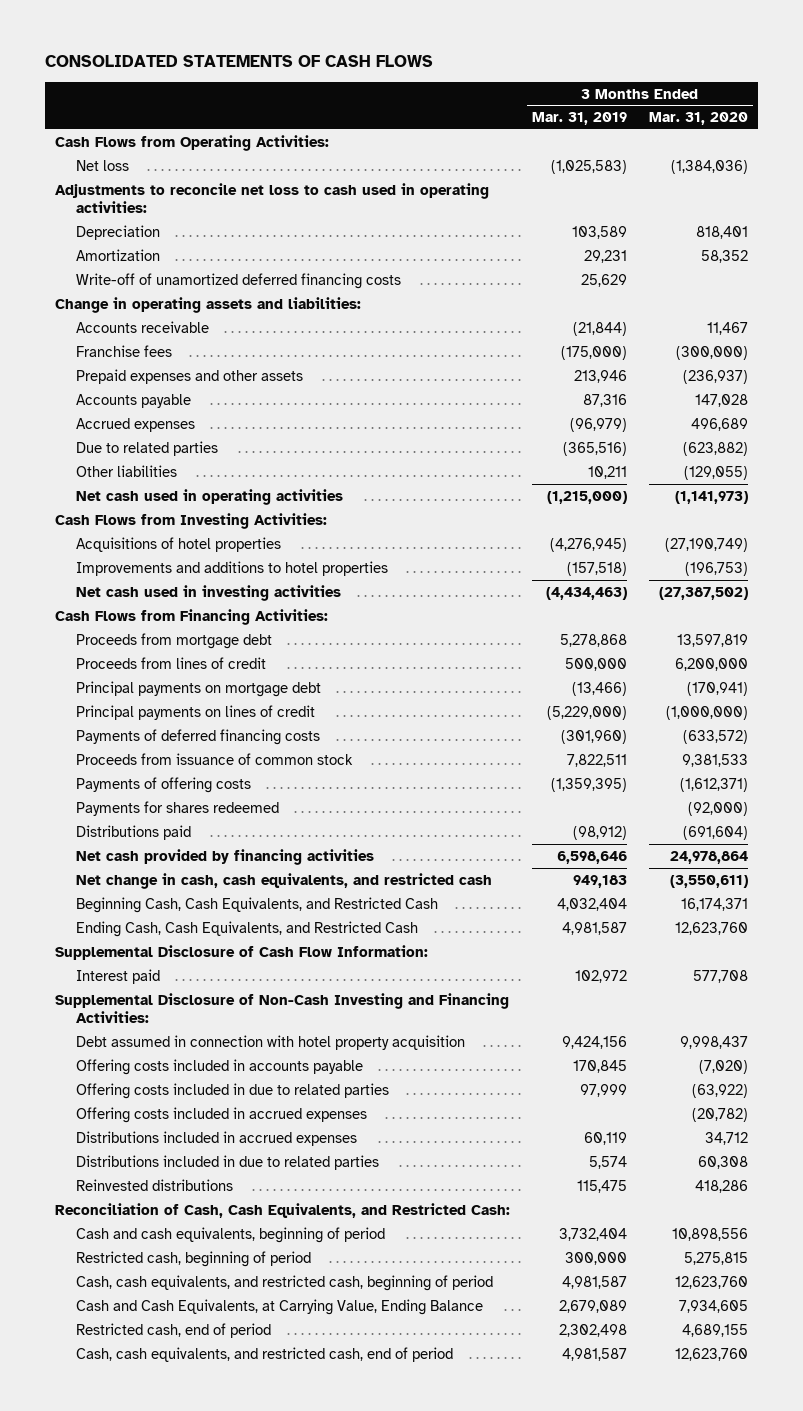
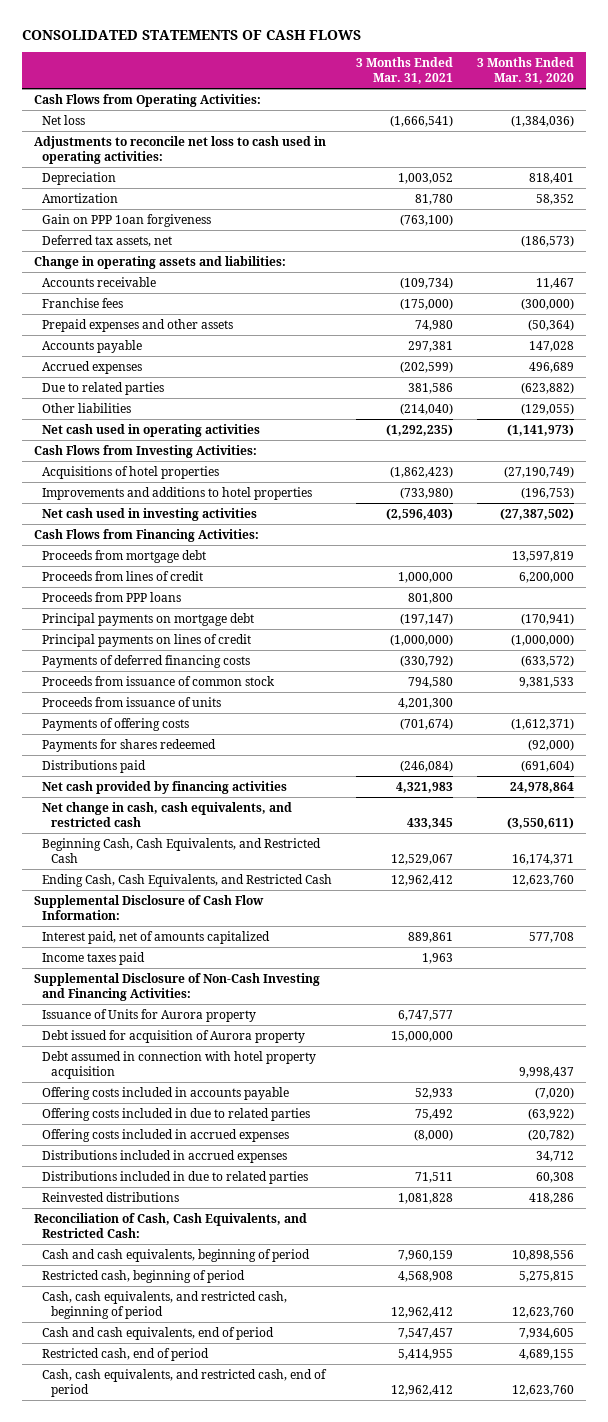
- | 3 Months Ended Mar. 31, 2019 | 3 Months Ended Mar. 31, 2020
+ | 3 Months Ended Mar. 31, 2021 | 3 Months Ended Mar. 31, 2020
- Write-off of unamortized deferred financing costs | 25,629 |
+ Gain on PPP 1oan forgiveness | (763,100) |
+ Deferred tax assets, net | | (186,573)
- Prepaid expenses and other assets | 213,946 | (236,937)
+ Prepaid expenses and other assets | 74,980 | (50,364)
+ Proceeds from PPP loans | 801,800 |
+ Proceeds from issuance of units | 4,201,300 |
- Interest paid | 102,972 | 577,708
+ Interest paid, net of amounts capitalized | 889,861 | 577,708
+ Income taxes paid | 1,963 |
+ Issuance of Units for Aurora property | 6,747,577 |
+ Debt issued for acquisition of Aurora property | 15,000,000 |
- Cash and Cash Equivalents, at Carrying Value, Ending Balance | 2,679,089 | 7,934,605
+ Cash and cash equivalents, end of period | 7,547,457 | 7,934,605

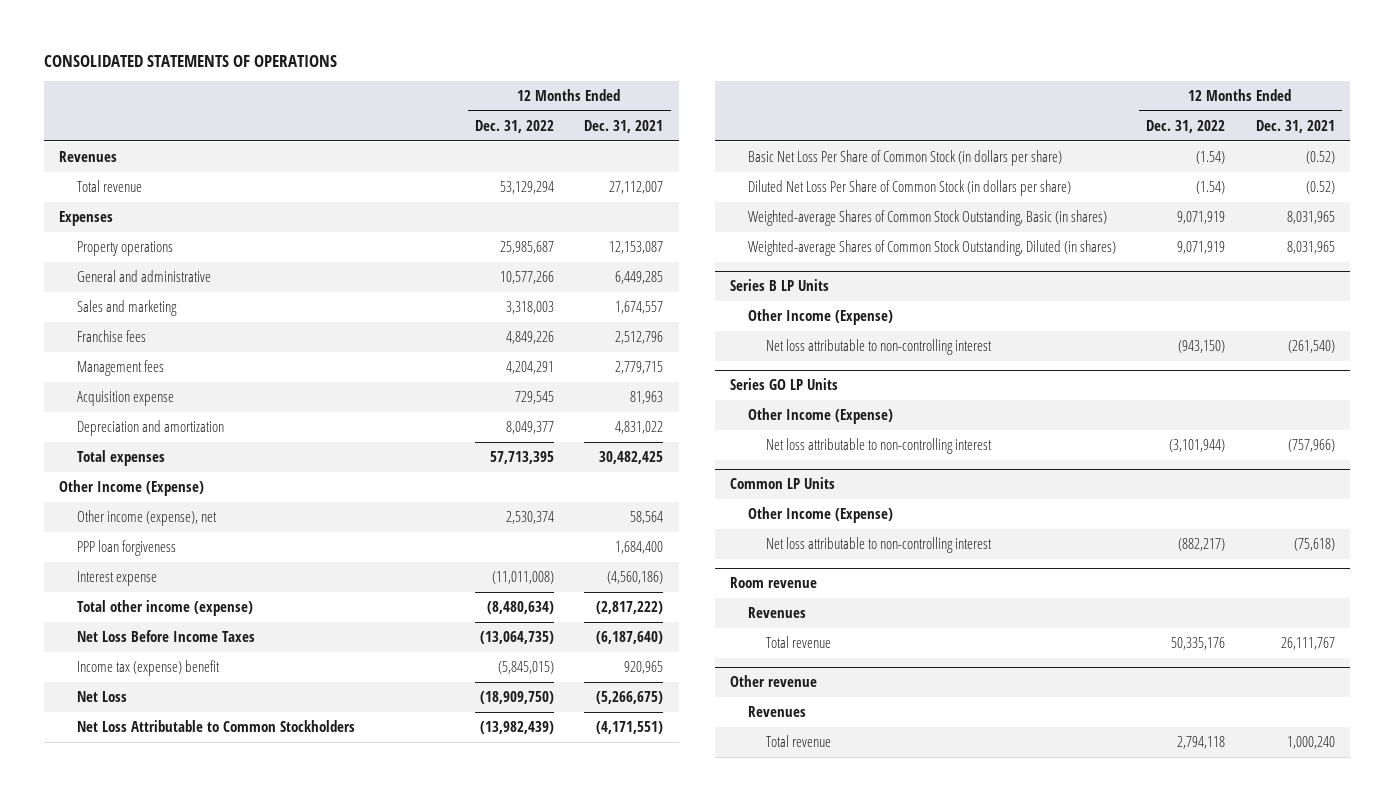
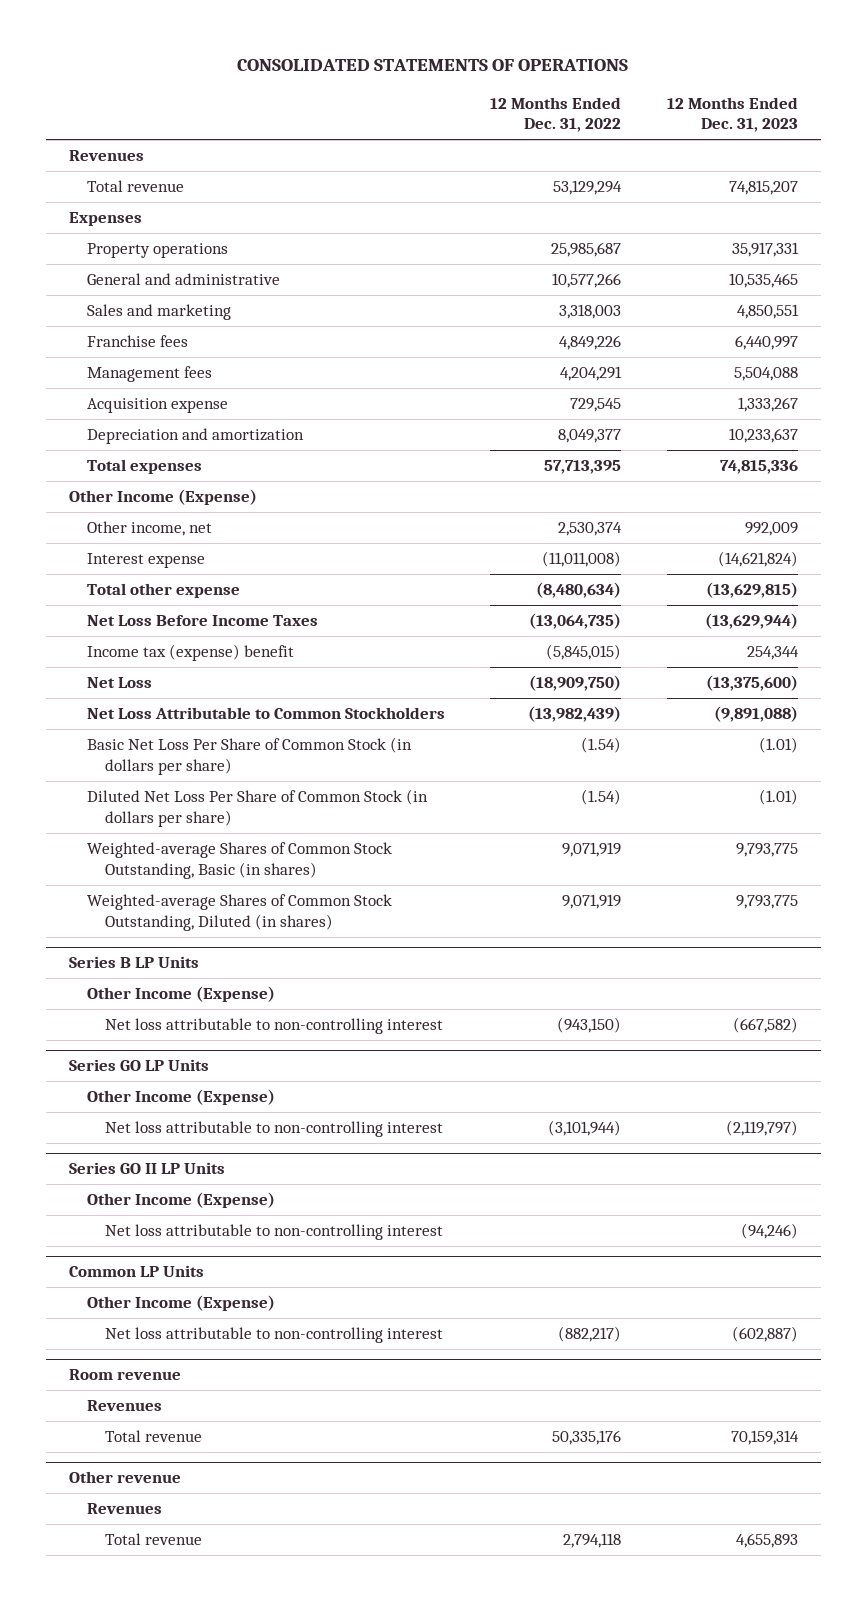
- | 12 Months Ended Dec. 31, 2022 | 12 Months Ended Dec. 31, 2021
+ | 12 Months Ended Dec. 31, 2022 | 12 Months Ended Dec. 31, 2023
- Other income (expense), net | 2,530,374 | 58,564
- PPP loan forgiveness | | 1,684,400
+ Other income, net | 2,530,374 | 992,009
- Total other income (expense) | (8,480,634) | (2,817,222)
+ Total other expense | (8,480,634) | (13,629,815)
+ Series GO II LP Units
+ Other Income (Expense)
+ Net loss attributable to non-controlling interest | | (94,246)

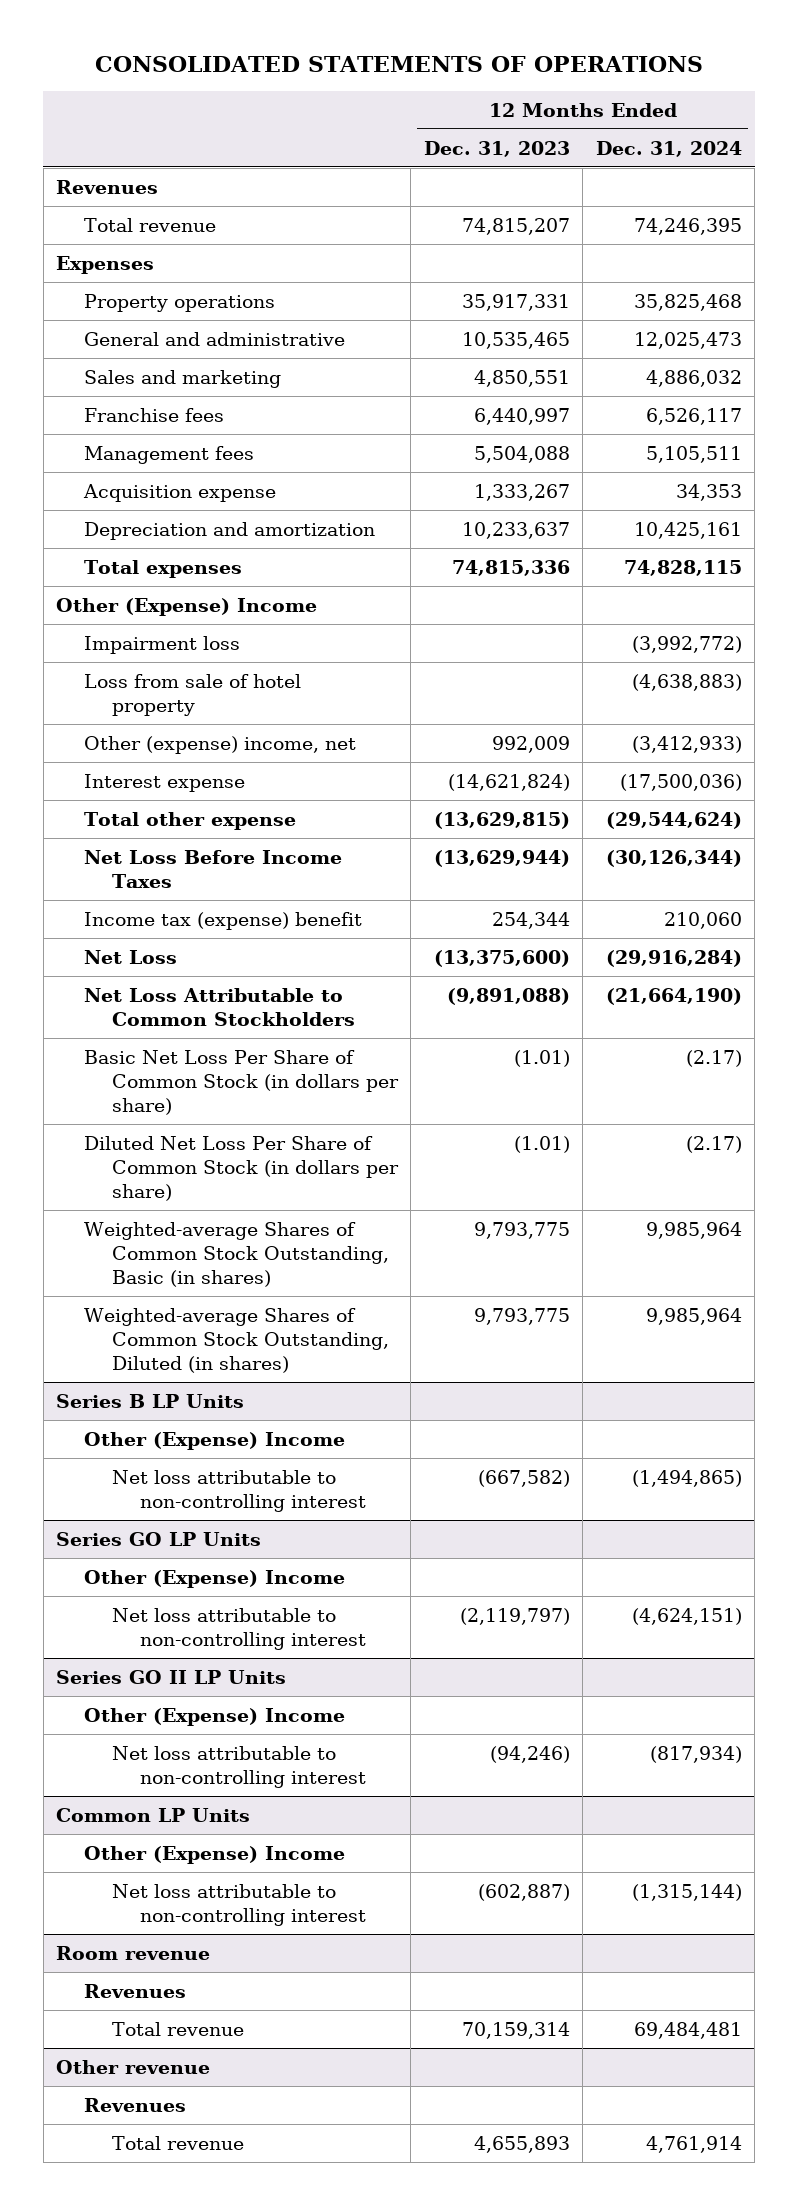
- | 12 Months Ended Dec. 31, 2022 | 12 Months Ended Dec. 31, 2023
+ | 12 Months Ended Dec. 31, 2023 | 12 Months Ended Dec. 31, 2024
- Other Income (Expense)
- Other income, net | 2,530,374 | 992,009
+ Other (Expense) Income
+ Impairment loss | | (3,992,772)
+ Loss from sale of hotel property | | (4,638,883)
+ Other (expense) income, net | 992,009 | (3,412,933)
@ Series B LP Units
- Other Income (Expense)
+ Other (Expense) Income
@ Series GO LP Units
- Other Income (Expense)
+ Other (Expense) Income
@ Series GO II LP Units
- Other Income (Expense)
+ Other (Expense) Income
@ Common LP Units
- Other Income (Expense)
+ Other (Expense) Income

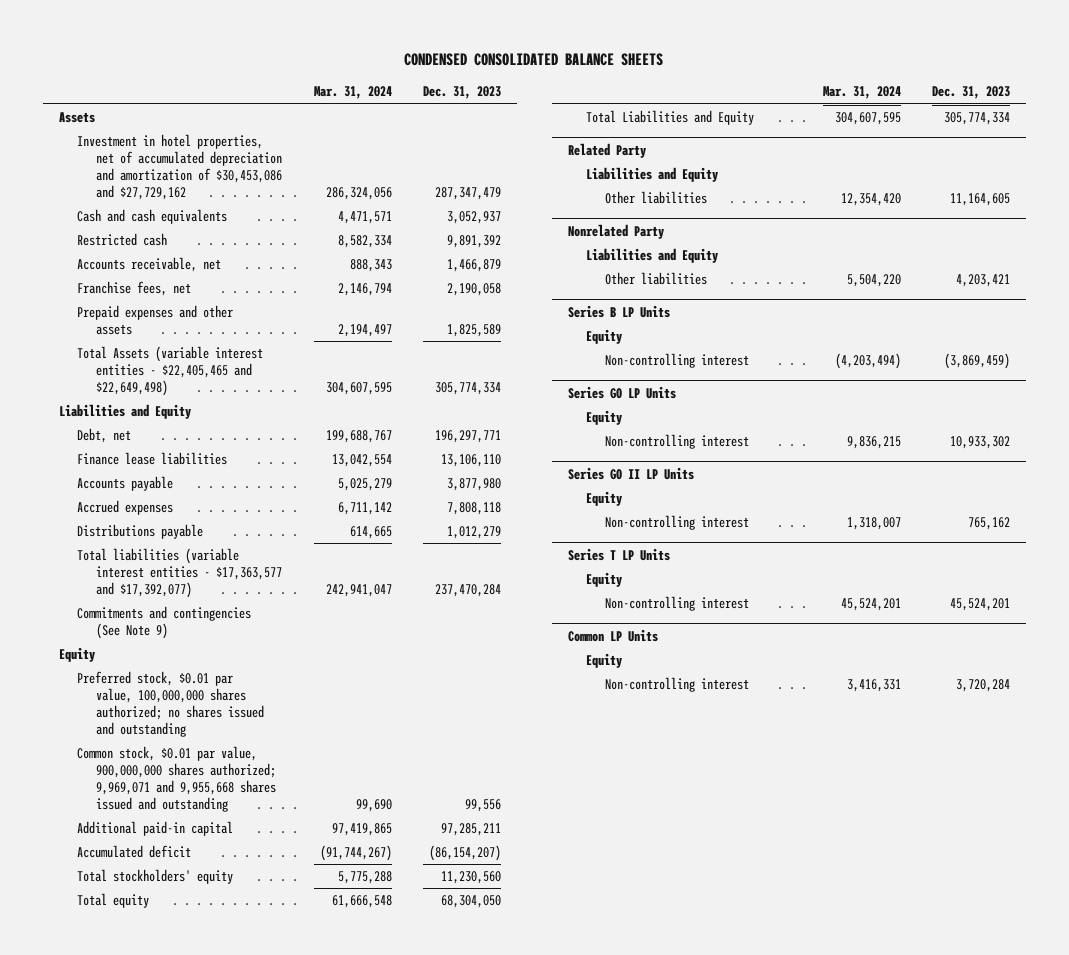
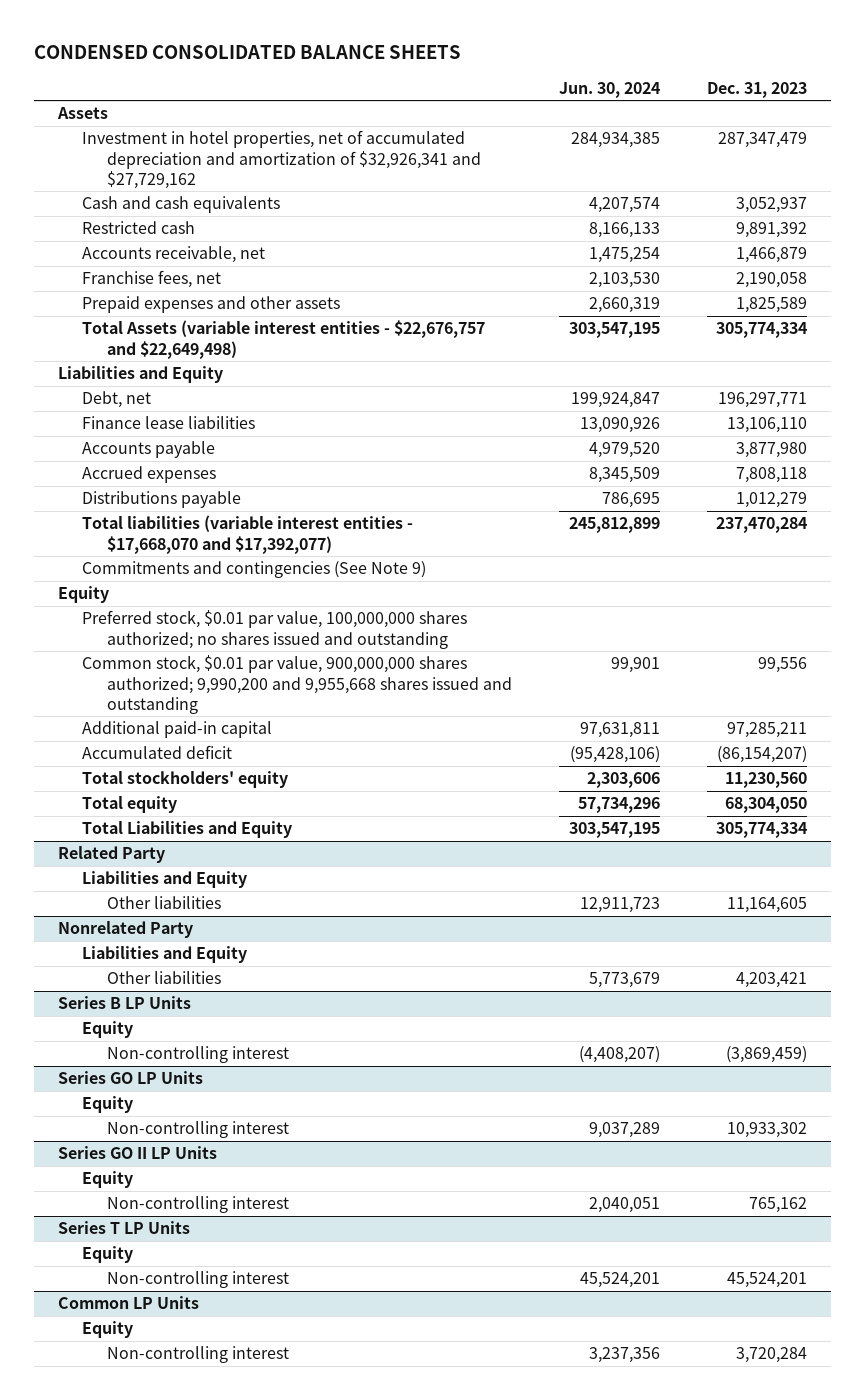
- | Mar. 31, 2024 | Dec. 31, 2023
+ | Jun. 30, 2024 | Dec. 31, 2023
- Investment in hotel properties, net of accumulated depreciation and amortization of $30,453,086 and $27,729,162 | 286,324,056 | 287,347,479
+ Investment in hotel properties, net of accumulated depreciation and amortization of $32,926,341 and $27,729,162 | 284,934,385 | 287,347,479
- Total Assets (variable interest entities - $22,405,465 and $22,649,498) | 304,607,595 | 305,774,334
+ Total Assets (variable interest entities - $22,676,757 and $22,649,498) | 303,547,195 | 305,774,334
- Total liabilities (variable interest entities - $17,363,577 and $17,392,077) | 242,941,047 | 237,470,284
+ Total liabilities (variable interest entities - $17,668,070 and $17,392,077) | 245,812,899 | 237,470,284
- Common stock, $0.01 par value, 900,000,000 shares authorized; 9,969,071 and 9,955,668 shares issued and outstanding | 99,690 | 99,556
+ Common stock, $0.01 par value, 900,000,000 shares authorized; 9,990,200 and 9,955,668 shares issued and outstanding | 99,901 | 99,556

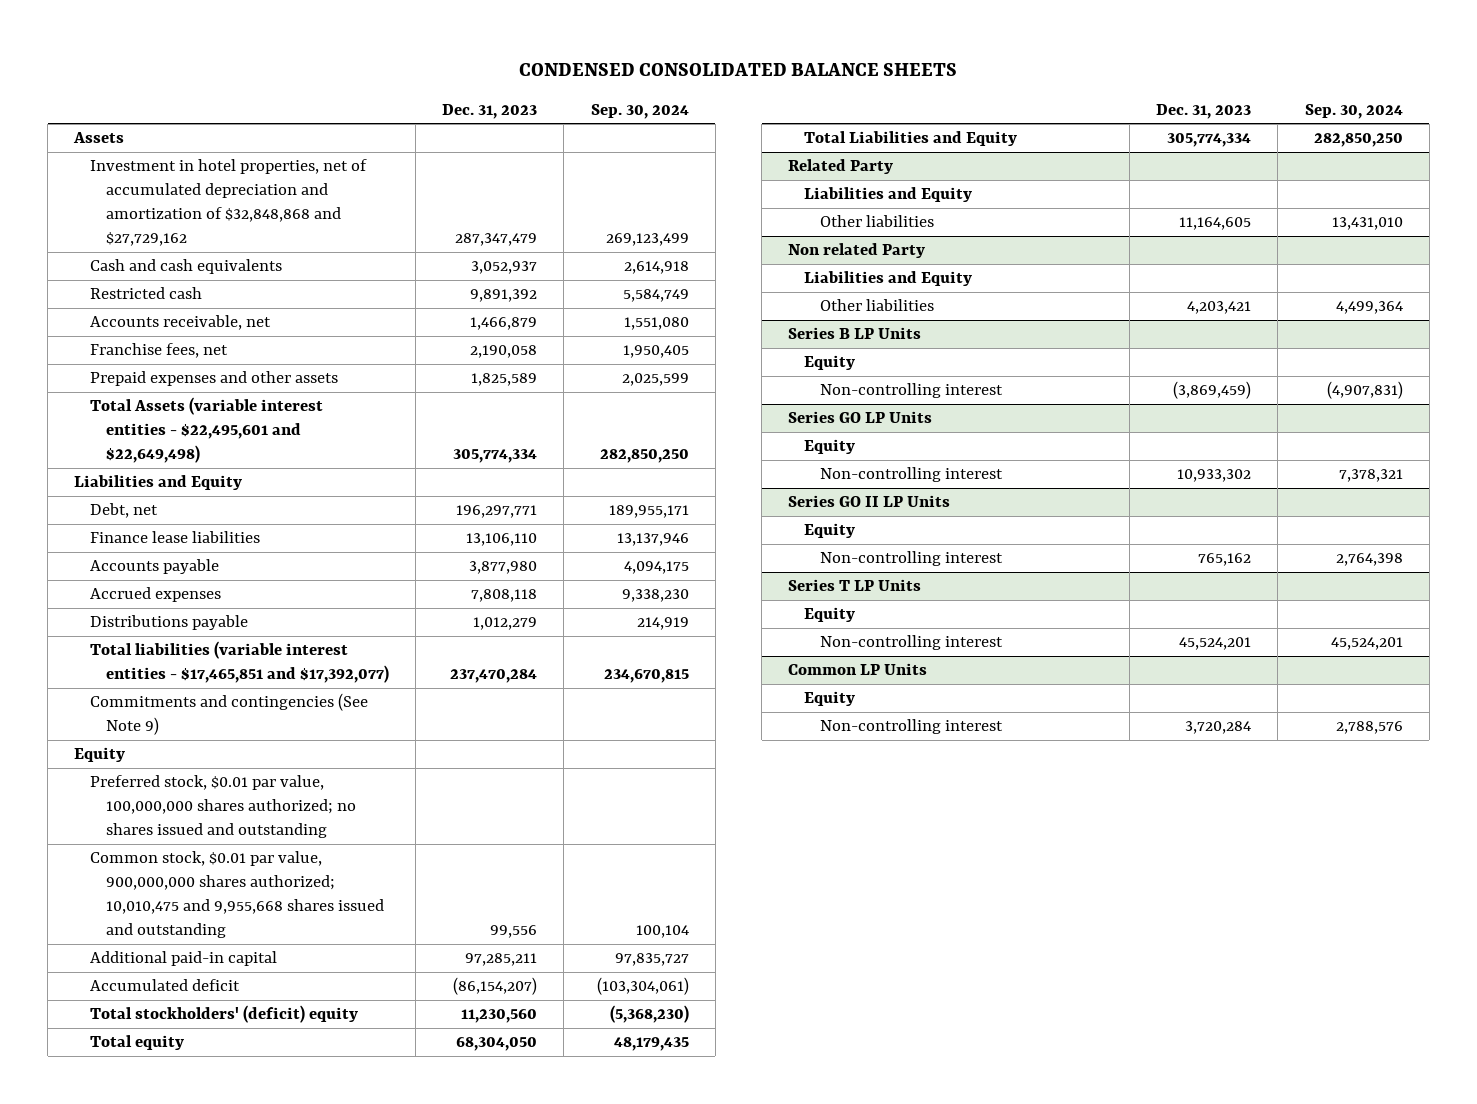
- | Jun. 30, 2024 | Dec. 31, 2023
+ | Dec. 31, 2023 | Sep. 30, 2024
- Investment in hotel properties, net of accumulated depreciation and amortization of $32,926,341 and $27,729,162 | 284,934,385 | 287,347,479
+ Investment in hotel properties, net of accumulated depreciation and amortization of $32,848,868 and $27,729,162 | 287,347,479 | 269,123,499
- Total Assets (variable interest entities - $22,676,757 and $22,649,498) | 303,547,195 | 305,774,334
+ Total Assets (variable interest entities - $22,495,601 and $22,649,498) | 305,774,334 | 282,850,250
- Total liabilities (variable interest entities - $17,668,070 and $17,392,077) | 245,812,899 | 237,470,284
+ Total liabilities (variable interest entities - $17,465,851 and $17,392,077) | 237,470,284 | 234,670,815
- Common stock, $0.01 par value, 900,000,000 shares authorized; 9,990,200 and 9,955,668 shares issued and outstanding | 99,901 | 99,556
+ Common stock, $0.01 par value, 900,000,000 shares authorized; 10,010,475 and 9,955,668 shares issued and outstanding | 99,556 | 100,104
- Total stockholders' equity | 2,303,606 | 11,230,560
+ Total stockholders' (deficit) equity | 11,230,560 | (5,368,230)
- Nonrelated Party
+ Non related Party

